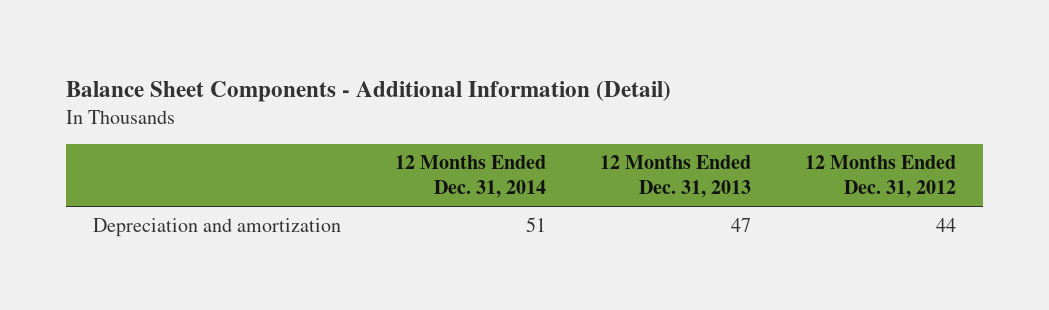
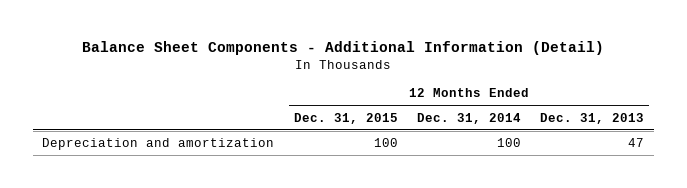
- | 12 Months Ended Dec. 31, 2014 | 12 Months Ended Dec. 31, 2013 | 12 Months Ended Dec. 31, 2012
+ | 12 Months Ended Dec. 31, 2015 | 12 Months Ended Dec. 31, 2014 | 12 Months Ended Dec. 31, 2013
- Depreciation and amortization | 51 | 47 | 44
+ Depreciation and amortization | 100 | 100 | 47

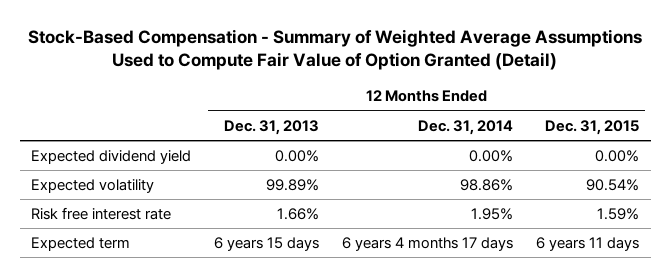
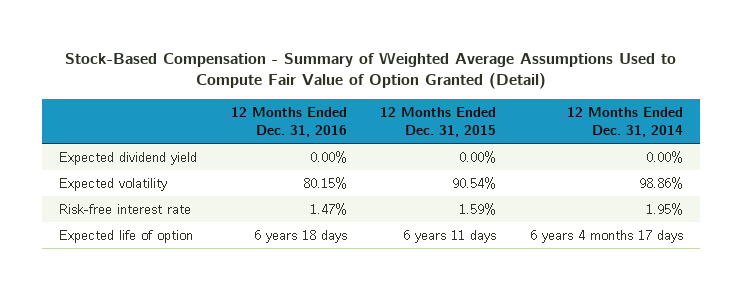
- | 12 Months Ended Dec. 31, 2013 | 12 Months Ended Dec. 31, 2014 | 12 Months Ended Dec. 31, 2015
+ | 12 Months Ended Dec. 31, 2016 | 12 Months Ended Dec. 31, 2015 | 12 Months Ended Dec. 31, 2014
- Risk free interest rate | 1.66% | 1.95% | 1.59%
- Expected term | 6 years 15 days | 6 years 4 months 17 days | 6 years 11 days
+ Risk-free interest rate | 1.47% | 1.59% | 1.95%
+ Expected life of option | 6 years 18 days | 6 years 11 days | 6 years 4 months 17 days

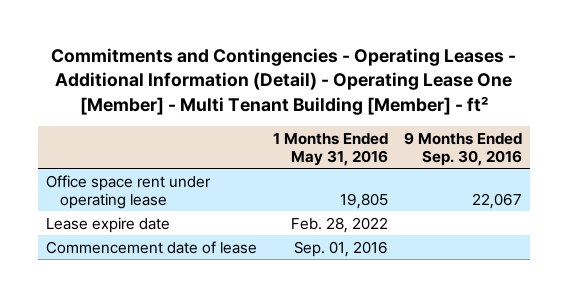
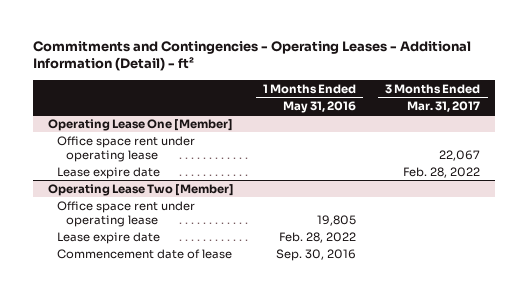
- Commitments and Contingencies - Operating Leases - Additional Information (Detail) - Operating Lease One [Member] - Multi Tenant Building [Member] - ft²
+ Commitments and Contingencies - Operating Leases - Additional Information (Detail) - ft²
- | 1 Months Ended May 31, 2016 | 9 Months Ended Sep. 30, 2016
+ | 1 Months Ended May 31, 2016 | 3 Months Ended Mar. 31, 2017
+ Operating Lease One [Member]
+ Office space rent under operating lease | | 22,067
+ Lease expire date | | Feb. 28, 2022
+ Operating Lease Two [Member]
- Commencement date of lease | Sep. 01, 2016 |
+ Commencement date of lease | Sep. 30, 2016 |

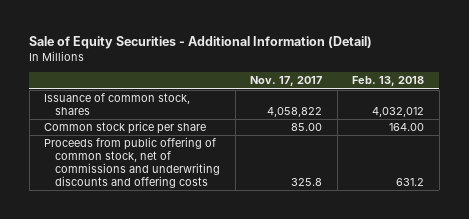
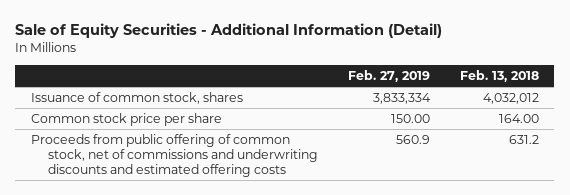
- | Nov. 17, 2017 | Feb. 13, 2018
+ | Feb. 27, 2019 | Feb. 13, 2018
- Proceeds from public offering of common stock, net of commissions and underwriting discounts and offering costs | 325.8 | 631.2
+ Proceeds from public offering of common stock, net of commissions and underwriting discounts and estimated offering costs | 560.9 | 631.2

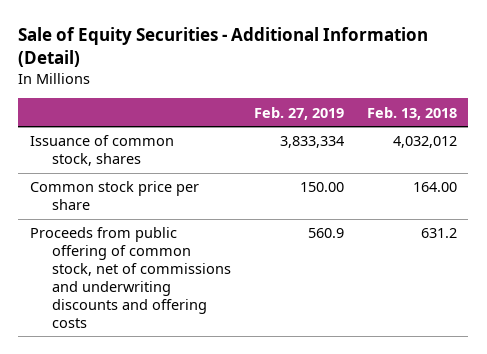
- Proceeds from public offering of common stock, net of commissions and underwriting discounts and estimated offering costs | 560.9 | 631.2
+ Proceeds from public offering of common stock, net of commissions and underwriting discounts and offering costs | 560.9 | 631.2

